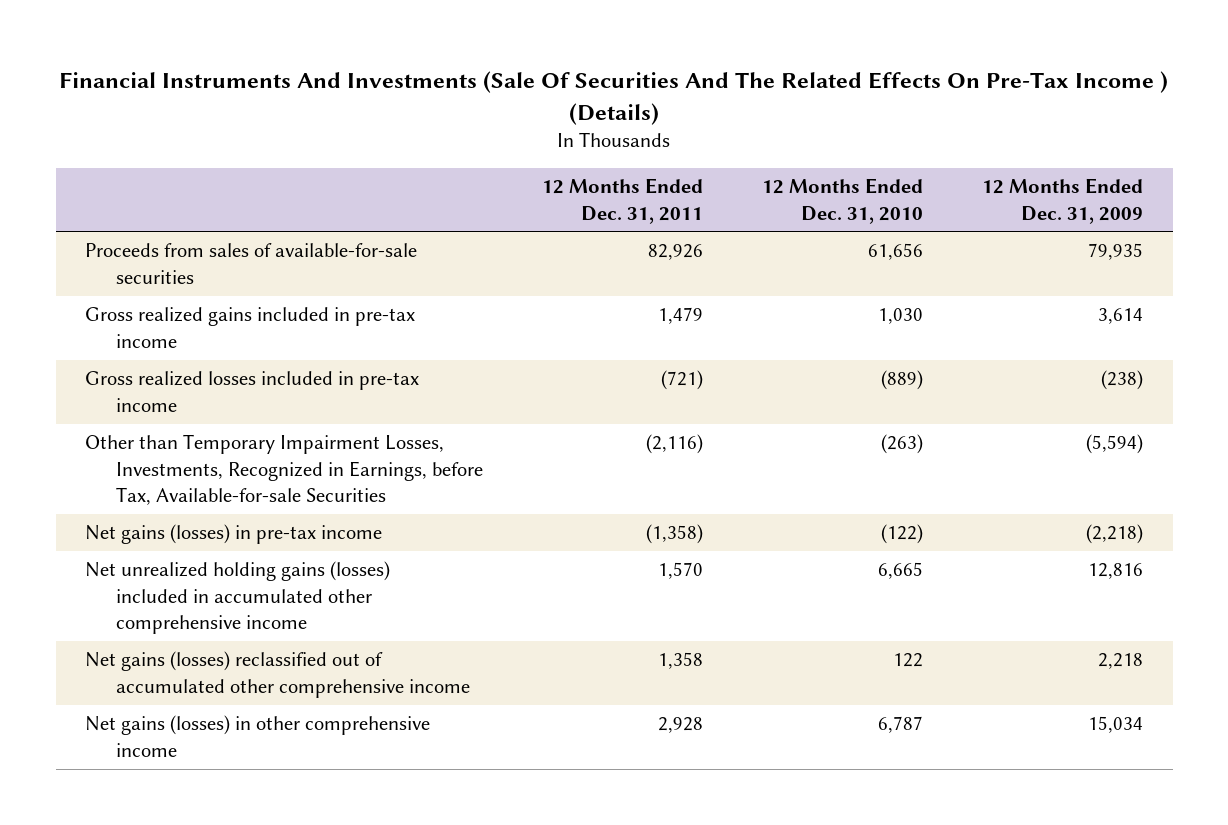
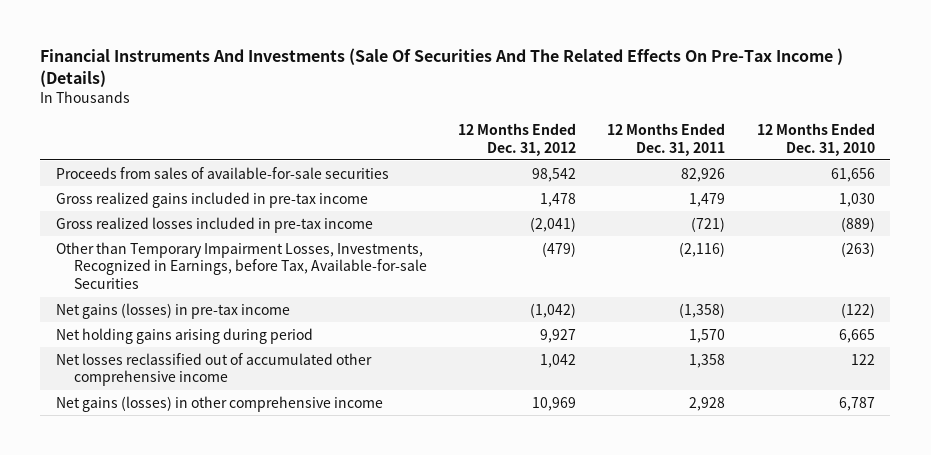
- | 12 Months Ended Dec. 31, 2011 | 12 Months Ended Dec. 31, 2010 | 12 Months Ended Dec. 31, 2009
+ | 12 Months Ended Dec. 31, 2012 | 12 Months Ended Dec. 31, 2011 | 12 Months Ended Dec. 31, 2010
- Net unrealized holding gains (losses) included in accumulated other comprehensive income | 1,570 | 6,665 | 12,816
- Net gains (losses) reclassified out of accumulated other comprehensive income | 1,358 | 122 | 2,218
+ Net holding gains arising during period | 9,927 | 1,570 | 6,665
+ Net losses reclassified out of accumulated other comprehensive income | 1,042 | 1,358 | 122

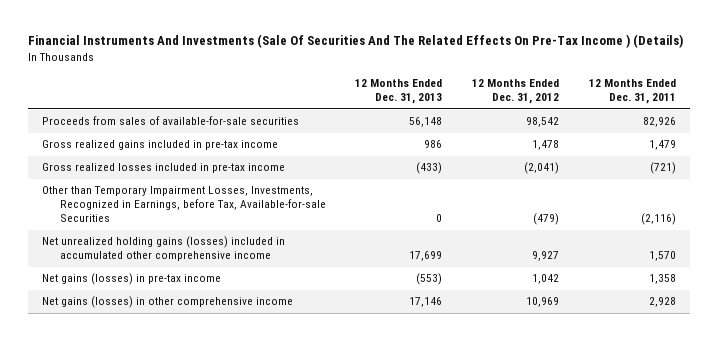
- | 12 Months Ended Dec. 31, 2012 | 12 Months Ended Dec. 31, 2011 | 12 Months Ended Dec. 31, 2010
+ | 12 Months Ended Dec. 31, 2013 | 12 Months Ended Dec. 31, 2012 | 12 Months Ended Dec. 31, 2011
- Net gains (losses) in pre-tax income | (1,042) | (1,358) | (122)
- Net holding gains arising during period | 9,927 | 1,570 | 6,665
- Net losses reclassified out of accumulated other comprehensive income | 1,042 | 1,358 | 122
+ Net unrealized holding gains (losses) included in accumulated other comprehensive income | 17,699 | 9,927 | 1,570
+ Net gains (losses) in pre-tax income | (553) | 1,042 | 1,358

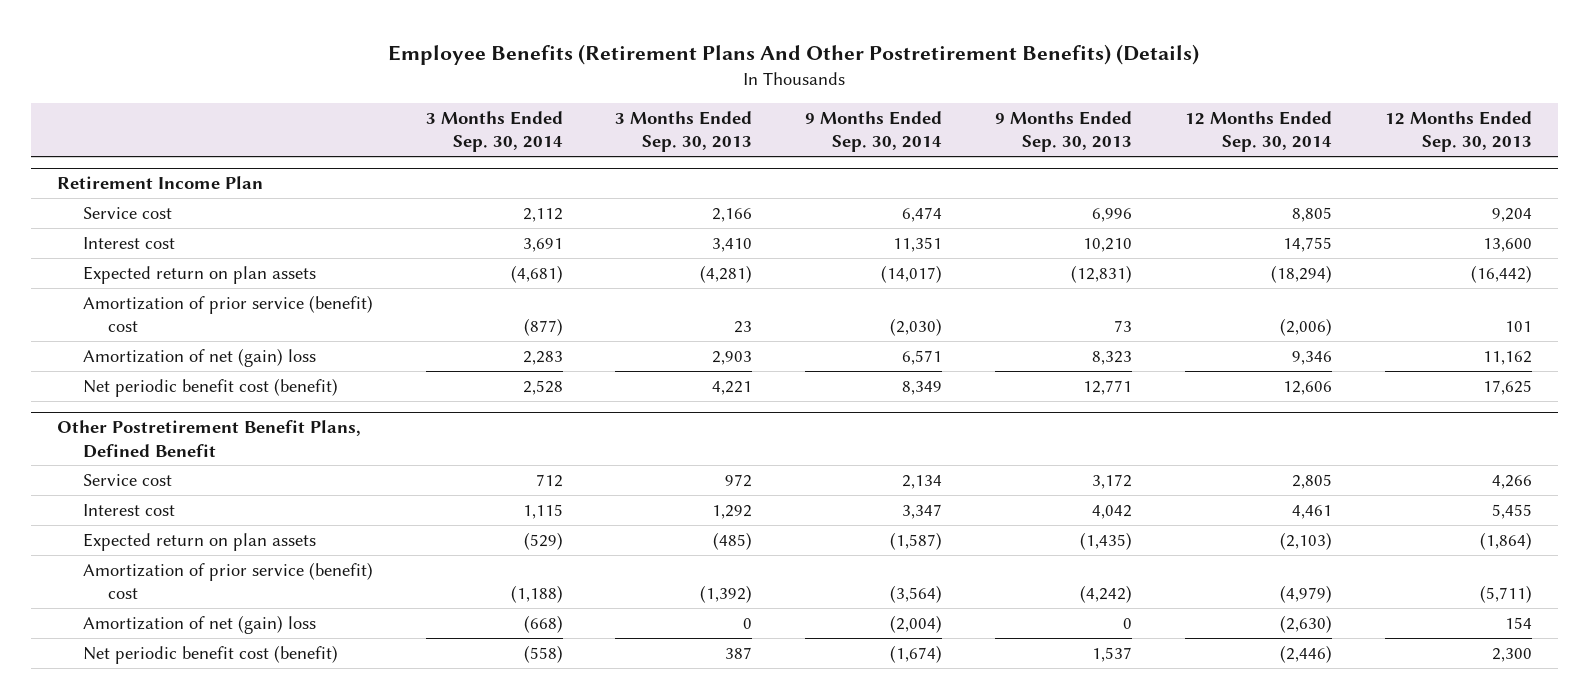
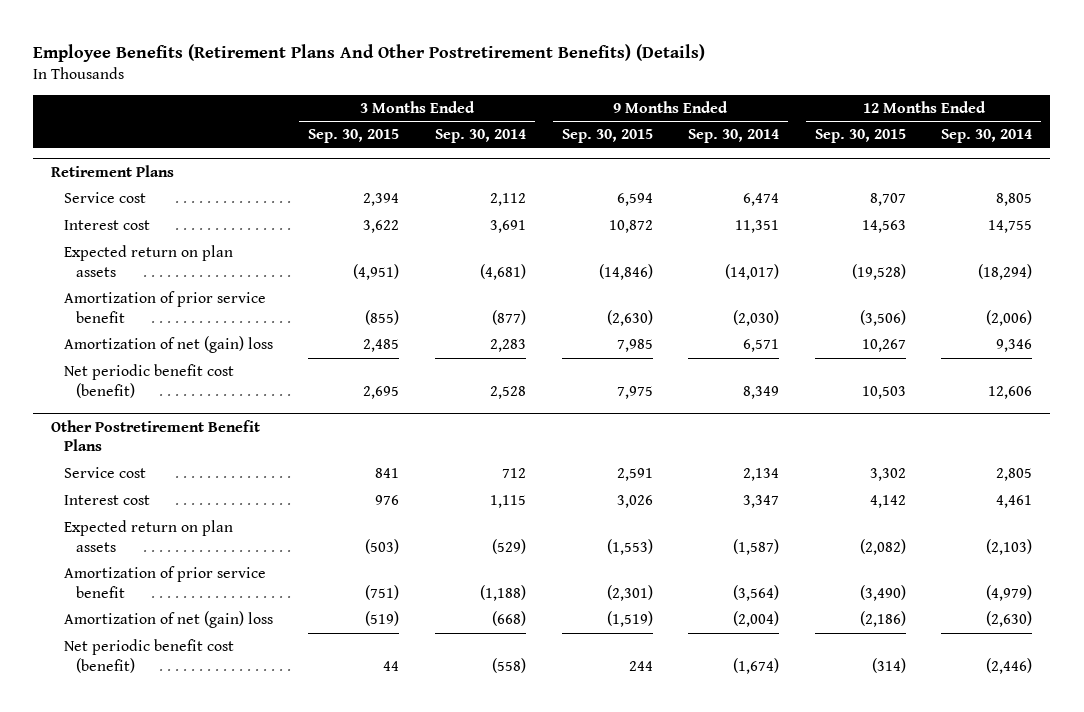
- | 3 Months Ended Sep. 30, 2014 | 3 Months Ended Sep. 30, 2013 | 9 Months Ended Sep. 30, 2014 | 9 Months Ended Sep. 30, 2013 | 12 Months Ended Sep. 30, 2014 | 12 Months Ended Sep. 30, 2013
+ | 3 Months Ended Sep. 30, 2015 | 3 Months Ended Sep. 30, 2014 | 9 Months Ended Sep. 30, 2015 | 9 Months Ended Sep. 30, 2014 | 12 Months Ended Sep. 30, 2015 | 12 Months Ended Sep. 30, 2014
- Retirement Income Plan
+ Retirement Plans
- Amortization of prior service (benefit) cost | (877) | 23 | (2,030) | 73 | (2,006) | 101
+ Amortization of prior service benefit | (855) | (877) | (2,630) | (2,030) | (3,506) | (2,006)
- Other Postretirement Benefit Plans, Defined Benefit
+ Other Postretirement Benefit Plans
- Amortization of prior service (benefit) cost | (1,188) | (1,392) | (3,564) | (4,242) | (4,979) | (5,711)
+ Amortization of prior service benefit | (751) | (1,188) | (2,301) | (3,564) | (3,490) | (4,979)

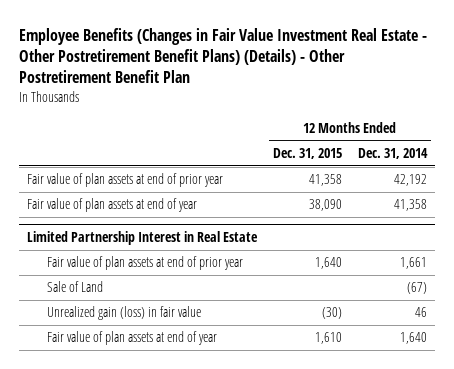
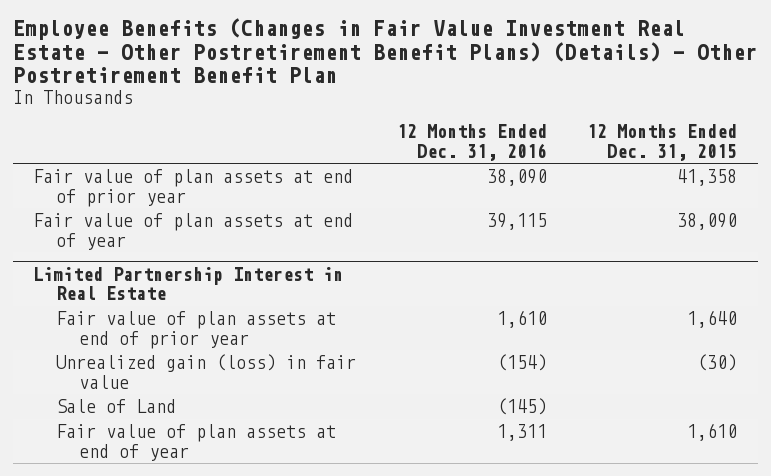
- | 12 Months Ended Dec. 31, 2015 | 12 Months Ended Dec. 31, 2014
+ | 12 Months Ended Dec. 31, 2016 | 12 Months Ended Dec. 31, 2015
@ Limited Partnership Interest in Real Estate
moved down: Sale of Land | (145) |

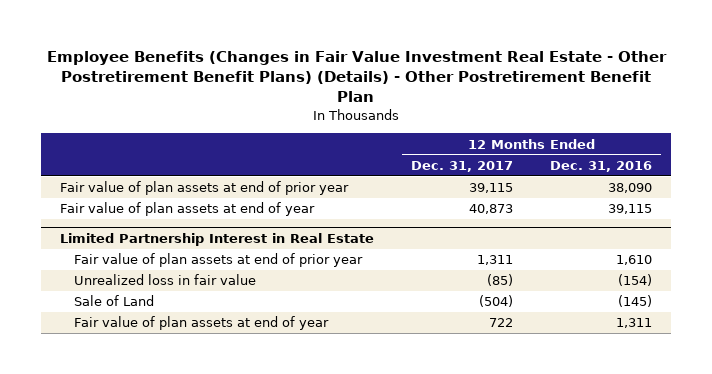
- | 12 Months Ended Dec. 31, 2016 | 12 Months Ended Dec. 31, 2015
+ | 12 Months Ended Dec. 31, 2017 | 12 Months Ended Dec. 31, 2016
@ Limited Partnership Interest in Real Estate
- Unrealized gain (loss) in fair value | (154) | (30)
+ Unrealized loss in fair value | (85) | (154)

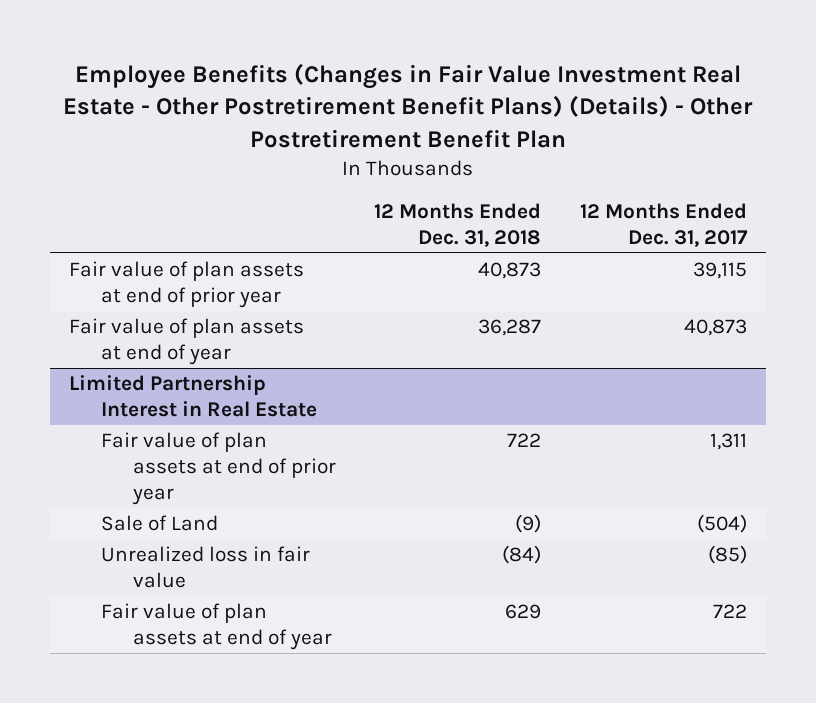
- | 12 Months Ended Dec. 31, 2017 | 12 Months Ended Dec. 31, 2016
+ | 12 Months Ended Dec. 31, 2018 | 12 Months Ended Dec. 31, 2017
@ Limited Partnership Interest in Real Estate
moved down: Unrealized loss in fair value | (84) | (85)

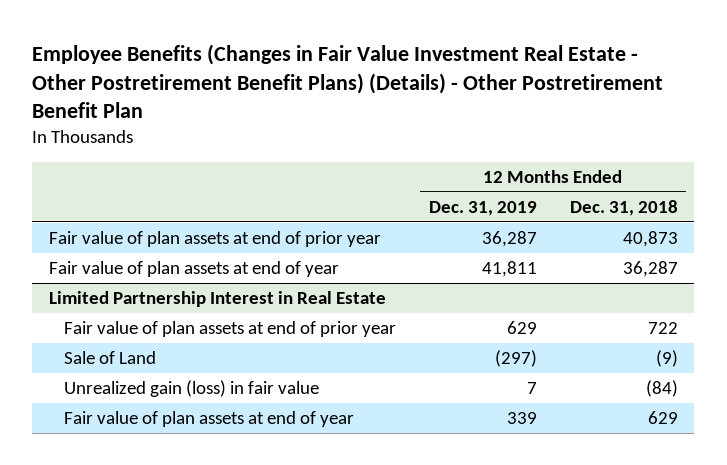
- | 12 Months Ended Dec. 31, 2018 | 12 Months Ended Dec. 31, 2017
+ | 12 Months Ended Dec. 31, 2019 | 12 Months Ended Dec. 31, 2018
@ Limited Partnership Interest in Real Estate
- Unrealized loss in fair value | (84) | (85)
+ Unrealized gain (loss) in fair value | 7 | (84)

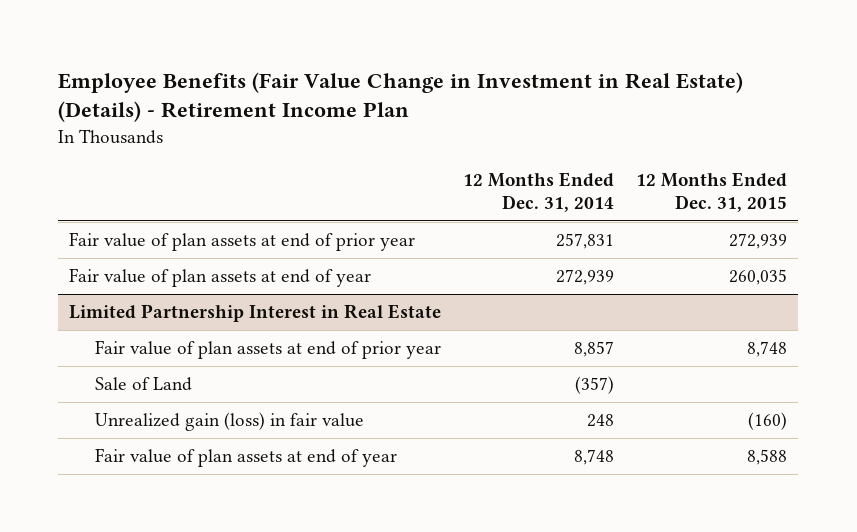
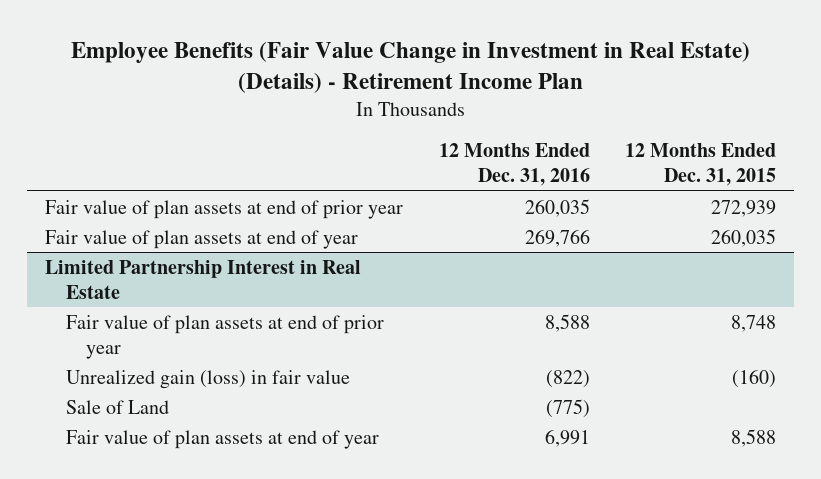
- | 12 Months Ended Dec. 31, 2014 | 12 Months Ended Dec. 31, 2015
+ | 12 Months Ended Dec. 31, 2016 | 12 Months Ended Dec. 31, 2015
@ Limited Partnership Interest in Real Estate
moved down: Sale of Land | (775) |

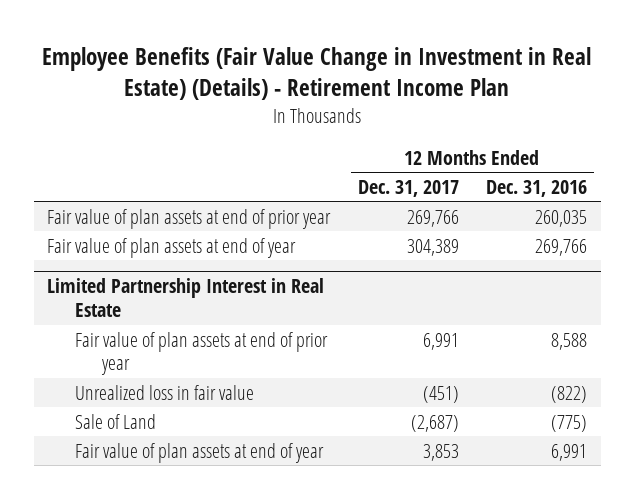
- | 12 Months Ended Dec. 31, 2016 | 12 Months Ended Dec. 31, 2015
+ | 12 Months Ended Dec. 31, 2017 | 12 Months Ended Dec. 31, 2016
@ Limited Partnership Interest in Real Estate
- Unrealized gain (loss) in fair value | (822) | (160)
+ Unrealized loss in fair value | (451) | (822)

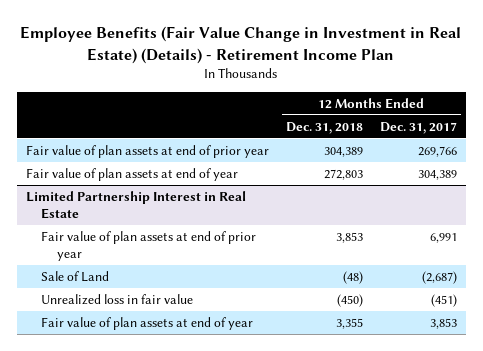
- | 12 Months Ended Dec. 31, 2017 | 12 Months Ended Dec. 31, 2016
+ | 12 Months Ended Dec. 31, 2018 | 12 Months Ended Dec. 31, 2017
@ Limited Partnership Interest in Real Estate
moved down: Unrealized loss in fair value | (450) | (451)

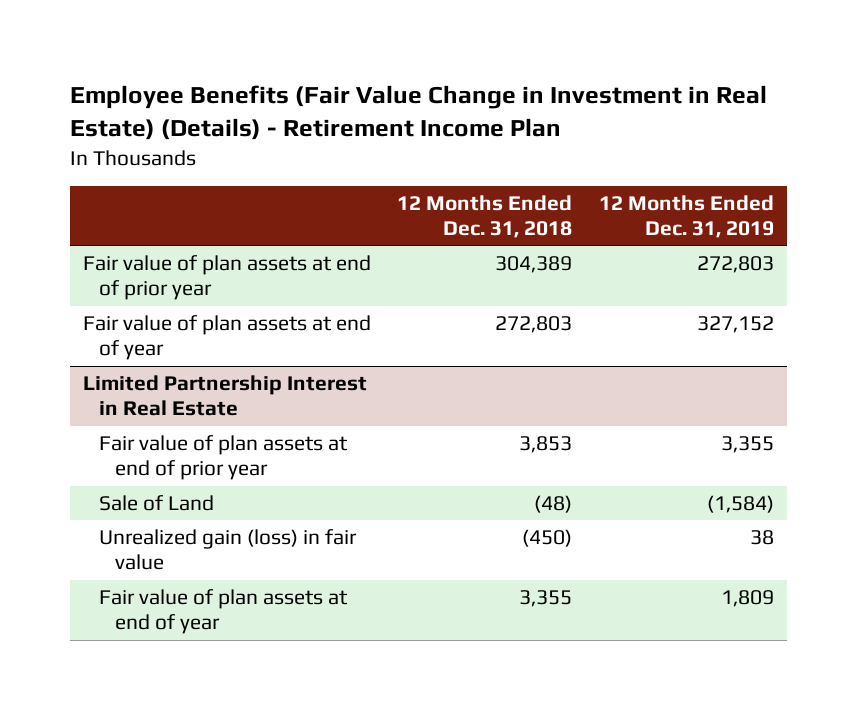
- | 12 Months Ended Dec. 31, 2018 | 12 Months Ended Dec. 31, 2017
+ | 12 Months Ended Dec. 31, 2018 | 12 Months Ended Dec. 31, 2019
@ Limited Partnership Interest in Real Estate
- Unrealized loss in fair value | (450) | (451)
+ Unrealized gain (loss) in fair value | (450) | 38

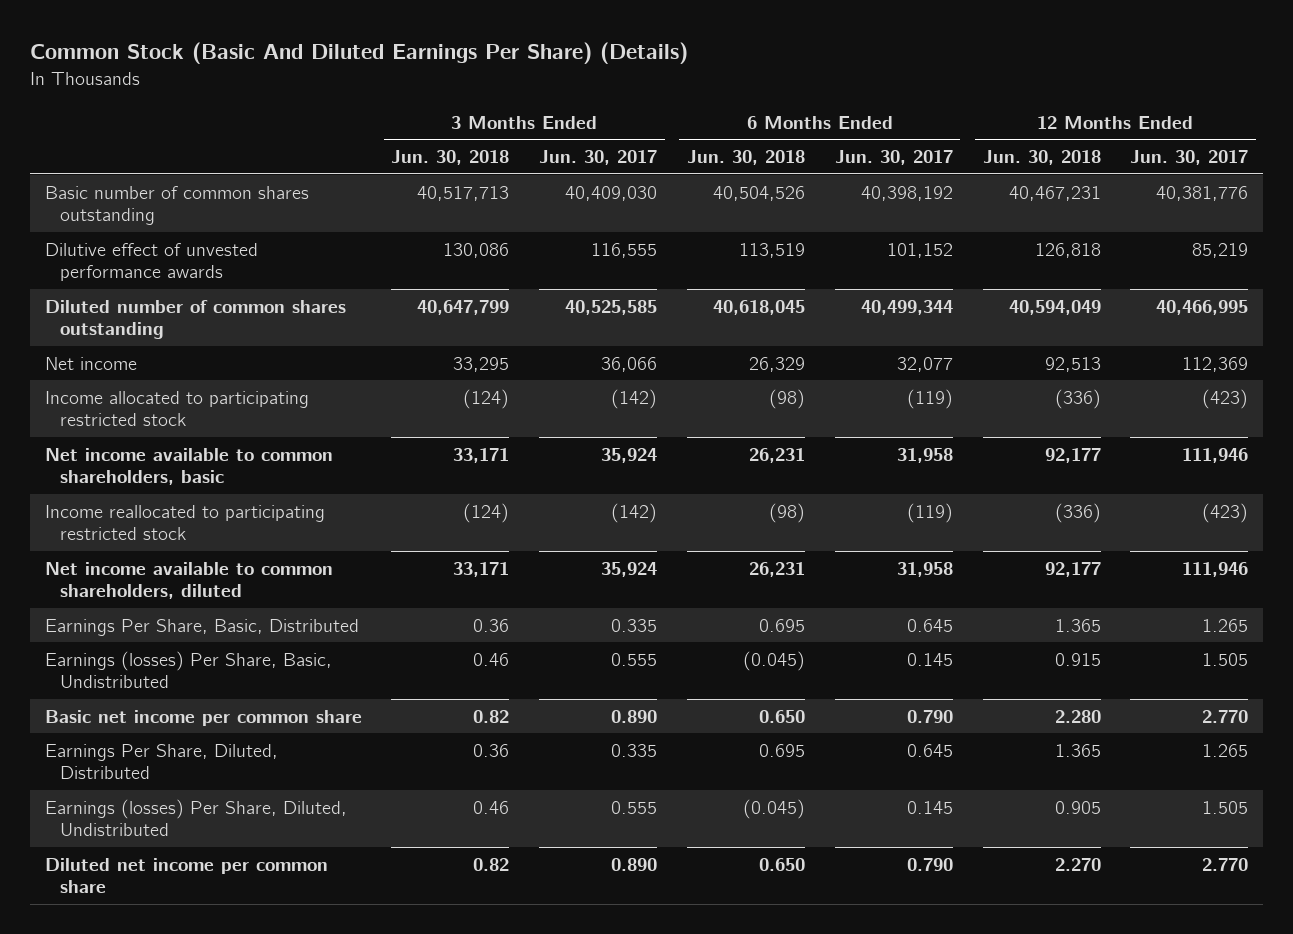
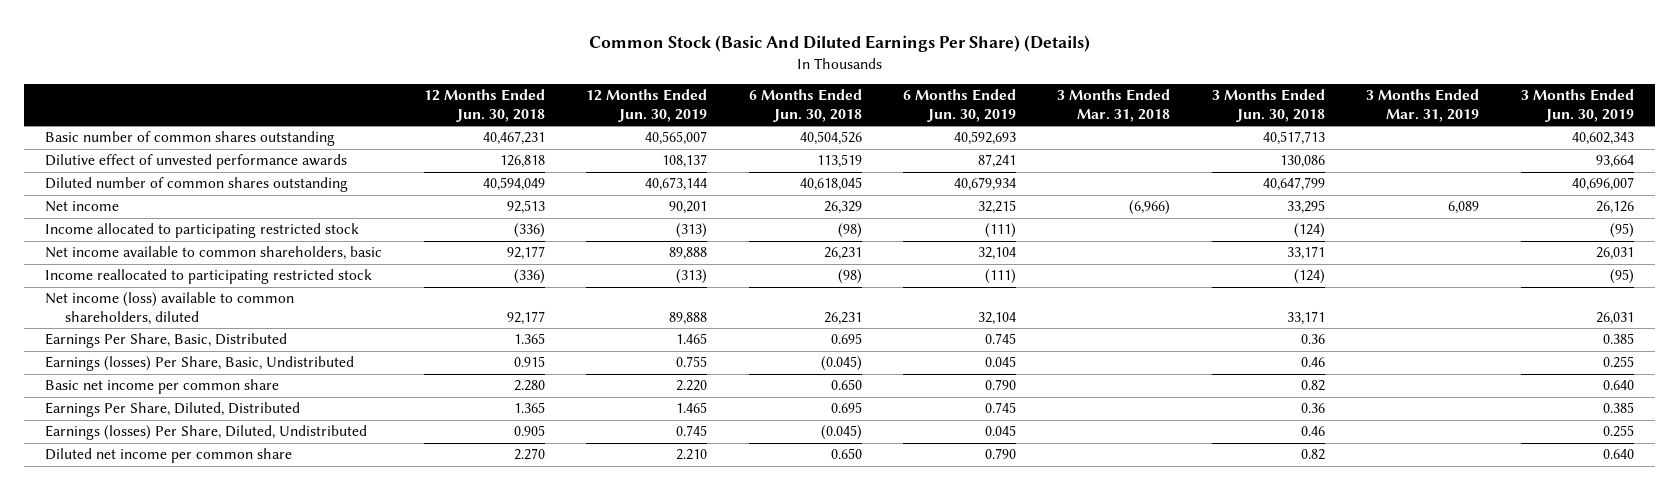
- | 3 Months Ended Jun. 30, 2018 | 3 Months Ended Jun. 30, 2017 | 6 Months Ended Jun. 30, 2018 | 6 Months Ended Jun. 30, 2017 | 12 Months Ended Jun. 30, 2018 | 12 Months Ended Jun. 30, 2017
+ | 12 Months Ended Jun. 30, 2018 | 12 Months Ended Jun. 30, 2019 | 6 Months Ended Jun. 30, 2018 | 6 Months Ended Jun. 30, 2019 | 3 Months Ended Mar. 31, 2018 | 3 Months Ended Jun. 30, 2018 | 3 Months Ended Mar. 31, 2019 | 3 Months Ended Jun. 30, 2019
- Net income available to common shareholders, diluted | 33,171 | 35,924 | 26,231 | 31,958 | 92,177 | 111,946
+ Net income (loss) available to common shareholders, diluted | 92,177 | 89,888 | 26,231 | 32,104 | | 33,171 | | 26,031

